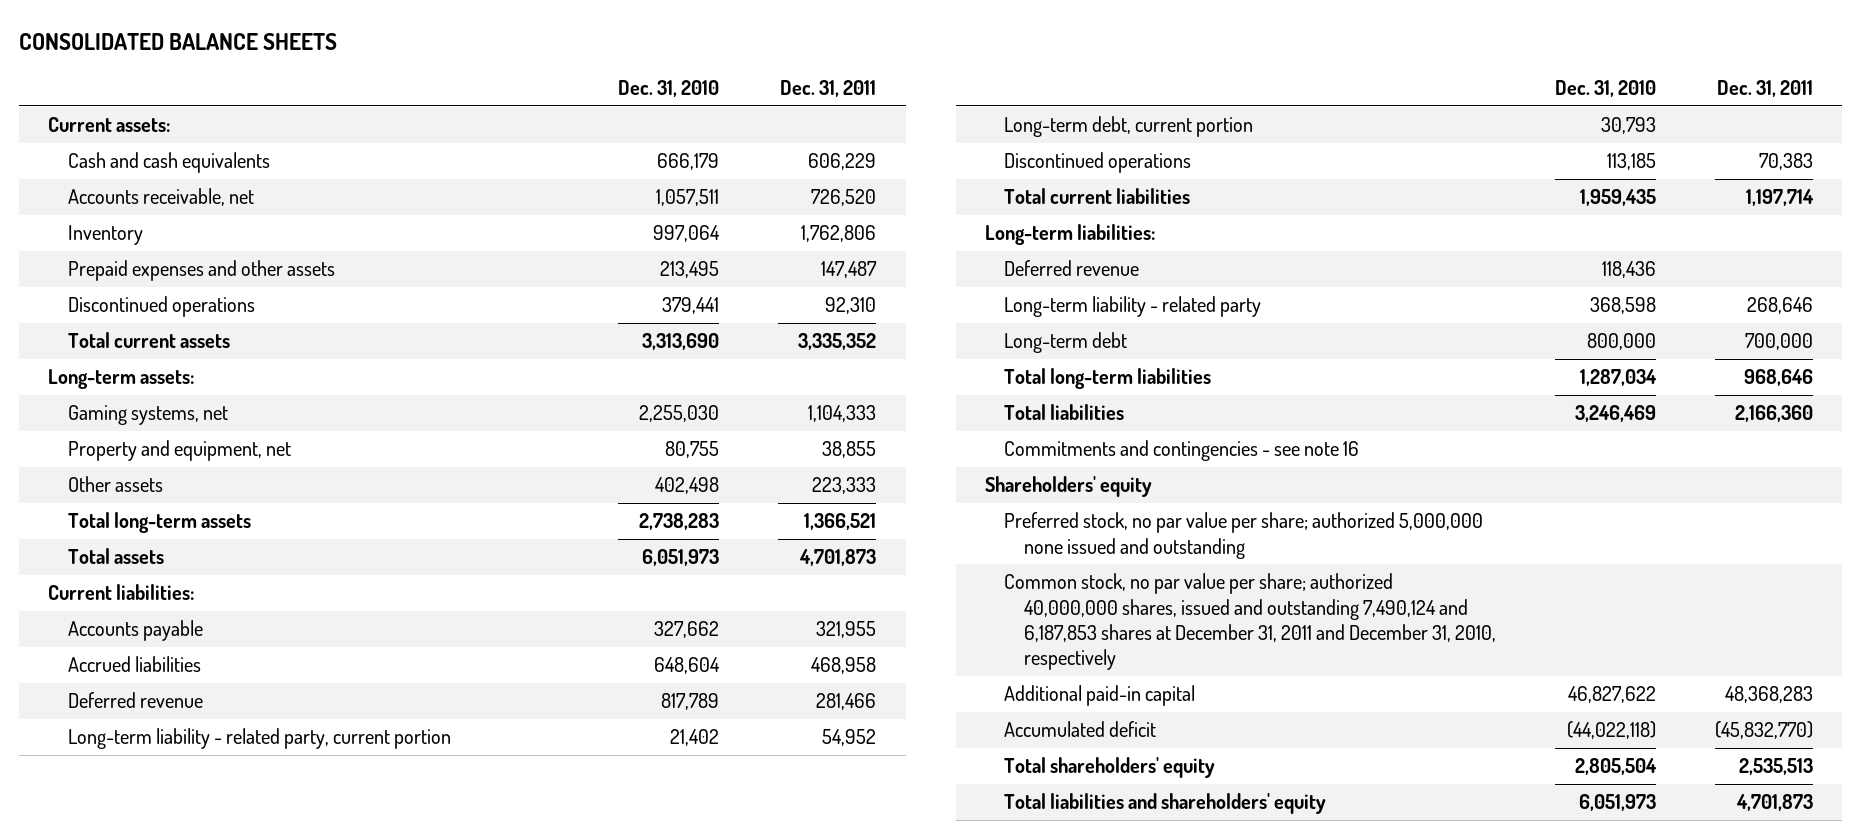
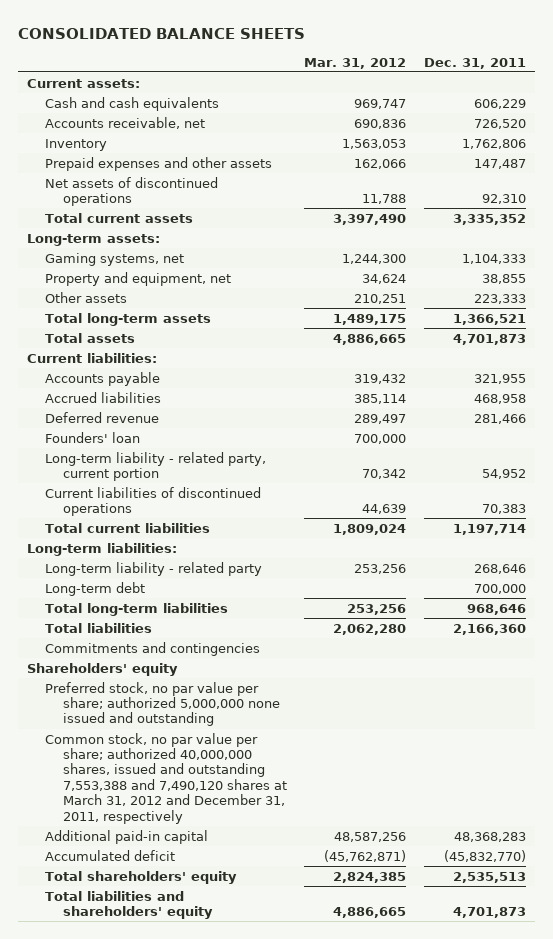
- | Dec. 31, 2010 | Dec. 31, 2011
+ | Mar. 31, 2012 | Dec. 31, 2011
- Discontinued operations | 379,441 | 92,310
+ Net assets of discontinued operations | 11,788 | 92,310
+ Founders' loan | 700,000 |
- Long-term debt, current portion | 30,793 |
- Discontinued operations | 113,185 | 70,383
+ Current liabilities of discontinued operations | 44,639 | 70,383
- Deferred revenue | 118,436 |
- Commitments and contingencies - see note 16
+ Commitments and contingencies
- Common stock, no par value per share; authorized 40,000,000 shares, issued and outstanding 7,490,124 and 6,187,853 shares at December 31, 2011 and December 31, 2010, respectively
+ Common stock, no par value per share; authorized 40,000,000 shares, issued and outstanding 7,553,388 and 7,490,120 shares at March 31, 2012 and December 31, 2011, respectively

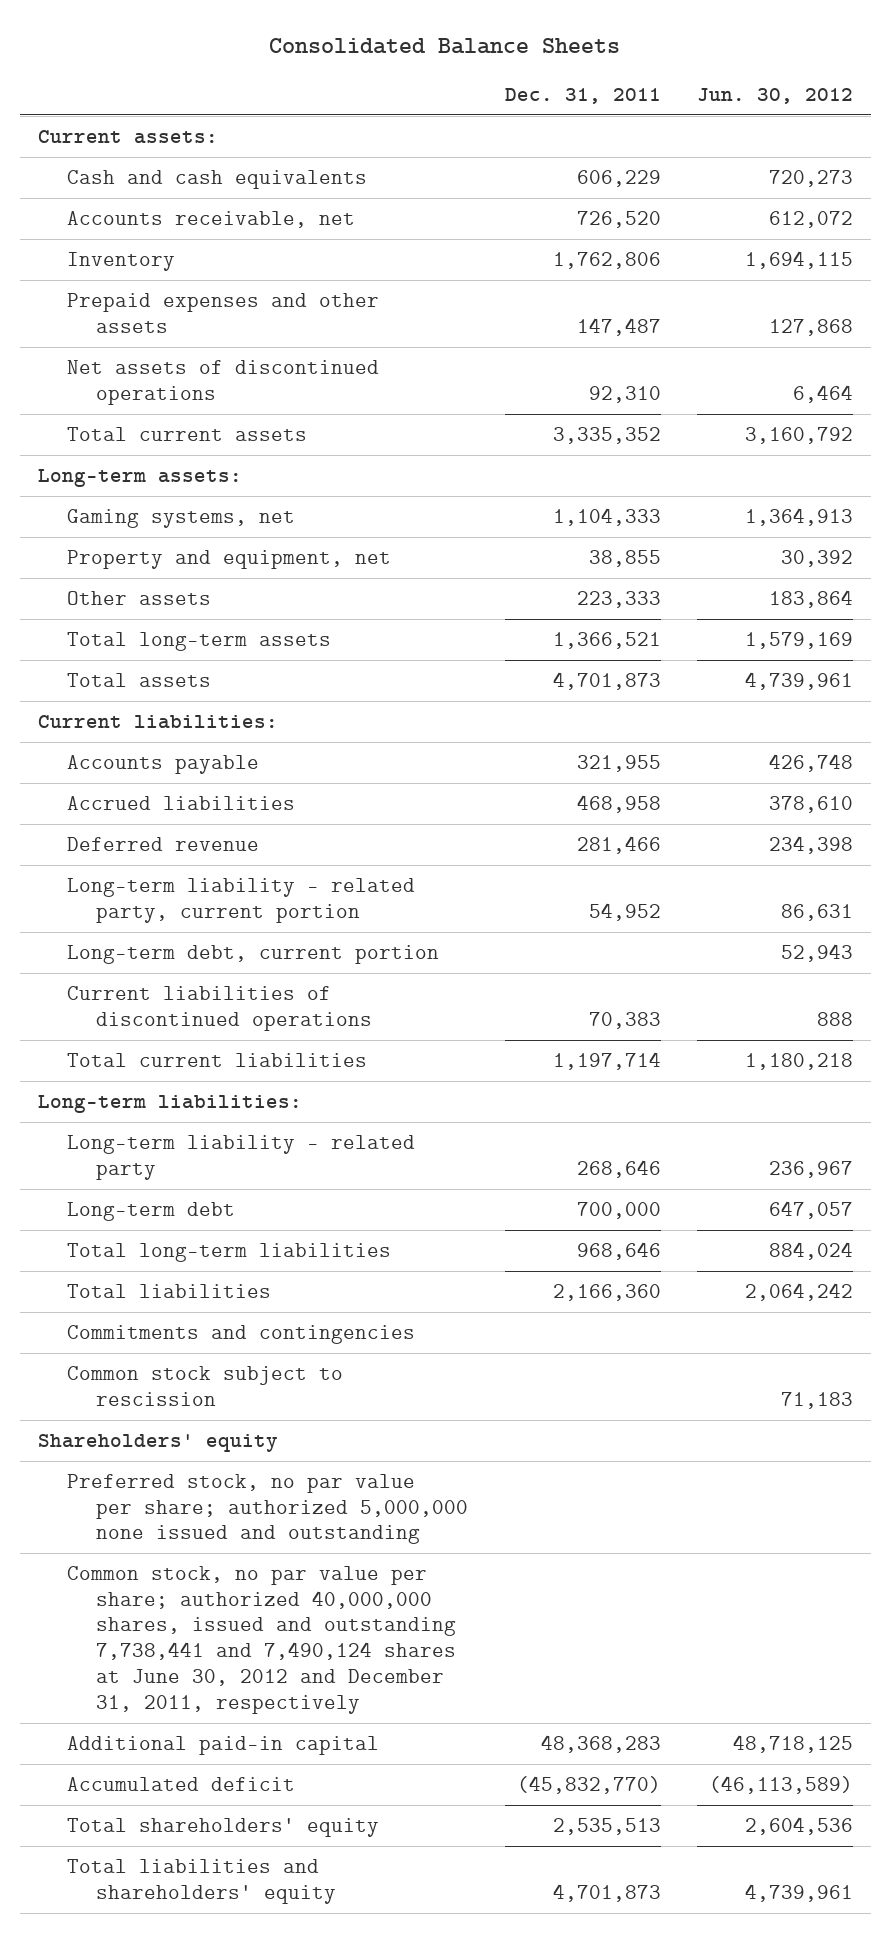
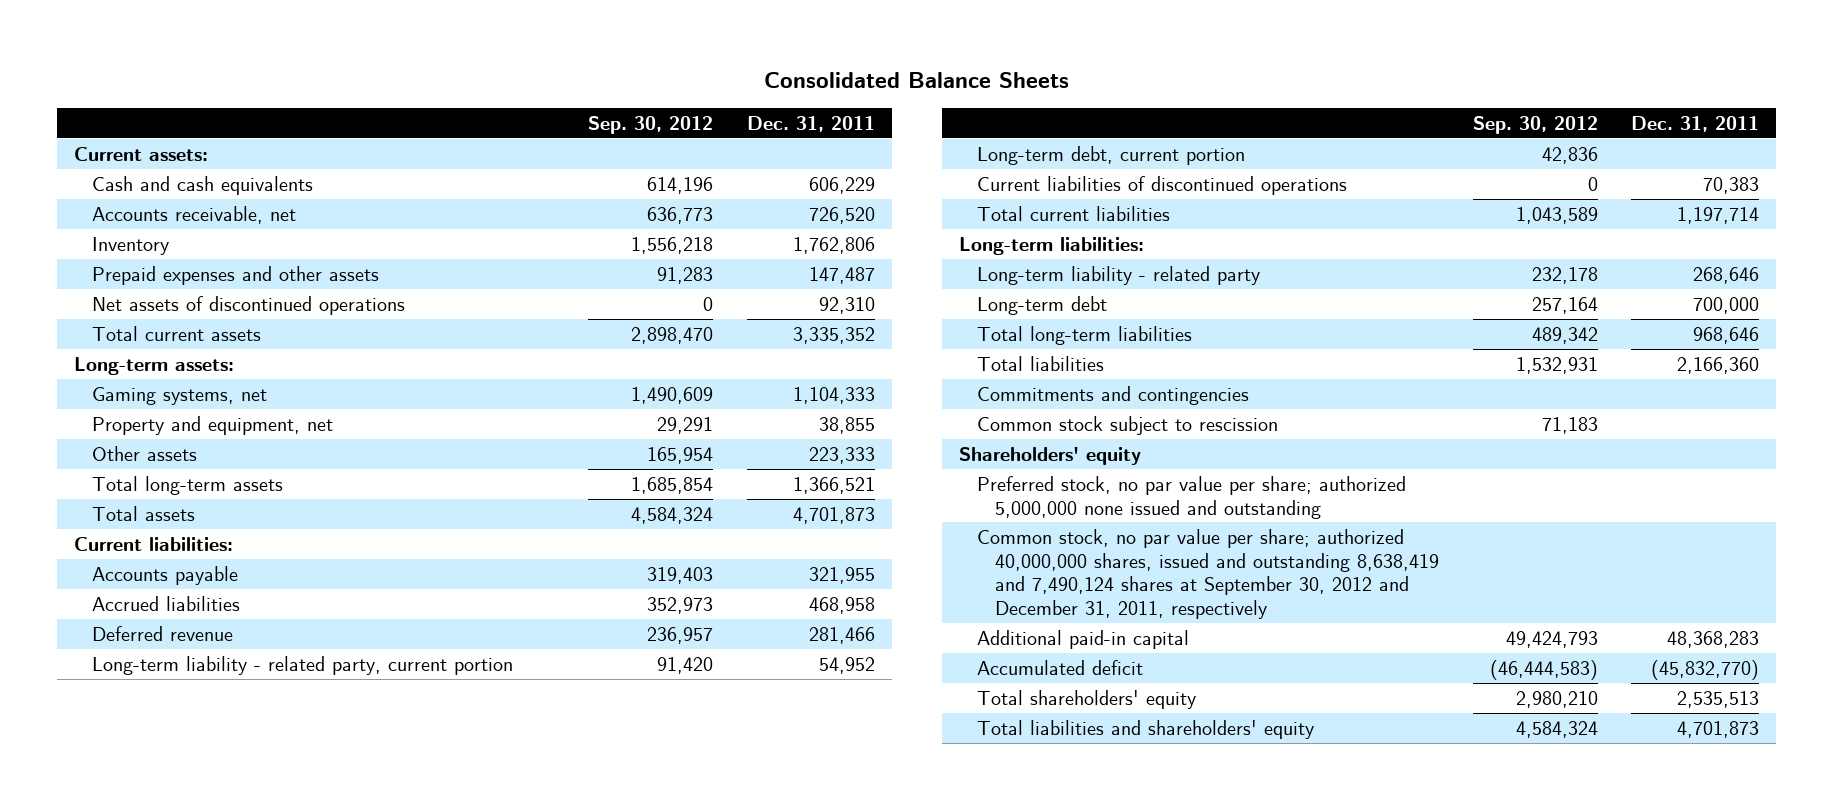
- | Dec. 31, 2011 | Jun. 30, 2012
+ | Sep. 30, 2012 | Dec. 31, 2011
- Common stock, no par value per share; authorized 40,000,000 shares, issued and outstanding 7,738,441 and 7,490,124 shares at June 30, 2012 and December 31, 2011, respectively
+ Common stock, no par value per share; authorized 40,000,000 shares, issued and outstanding 8,638,419 and 7,490,124 shares at September 30, 2012 and December 31, 2011, respectively

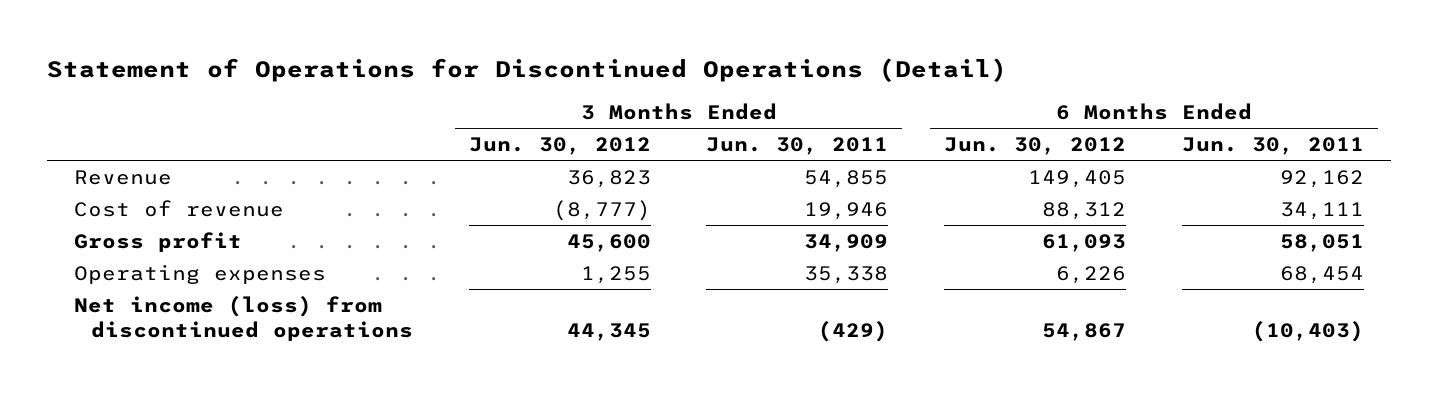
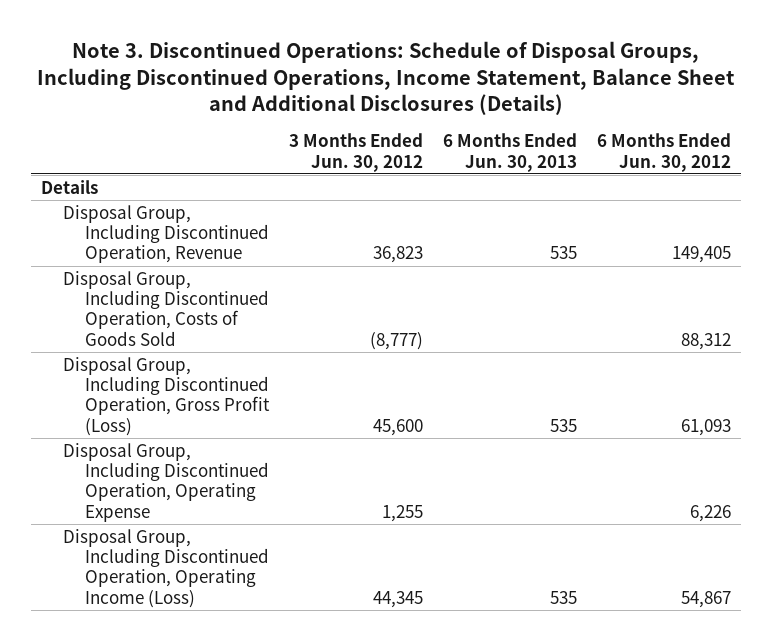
- Statement of Operations for Discontinued Operations (Detail)
+ Note 3. Discontinued Operations: Schedule of Disposal Groups, Including Discontinued Operations, Income Statement, Balance Sheet and Additional Disclosures (Details)
- | 3 Months Ended Jun. 30, 2012 | 3 Months Ended Jun. 30, 2011 | 6 Months Ended Jun. 30, 2012 | 6 Months Ended Jun. 30, 2011
+ | 3 Months Ended Jun. 30, 2012 | 6 Months Ended Jun. 30, 2013 | 6 Months Ended Jun. 30, 2012
- Revenue | 36,823 | 54,855 | 149,405 | 92,162
- Cost of revenue | (8,777) | 19,946 | 88,312 | 34,111
- Gross profit | 45,600 | 34,909 | 61,093 | 58,051
- Operating expenses | 1,255 | 35,338 | 6,226 | 68,454
- Net income (loss) from discontinued operations | 44,345 | (429) | 54,867 | (10,403)
+ Details
+ Disposal Group, Including Discontinued Operation, Revenue | 36,823 | 535 | 149,405
+ Disposal Group, Including Discontinued Operation, Costs of Goods Sold | (8,777) | | 88,312
+ Disposal Group, Including Discontinued Operation, Gross Profit (Loss) | 45,600 | 535 | 61,093
+ Disposal Group, Including Discontinued Operation, Operating Expense | 1,255 | | 6,226
+ Disposal Group, Including Discontinued Operation, Operating Income (Loss) | 44,345 | 535 | 54,867

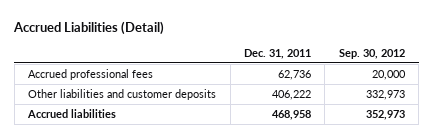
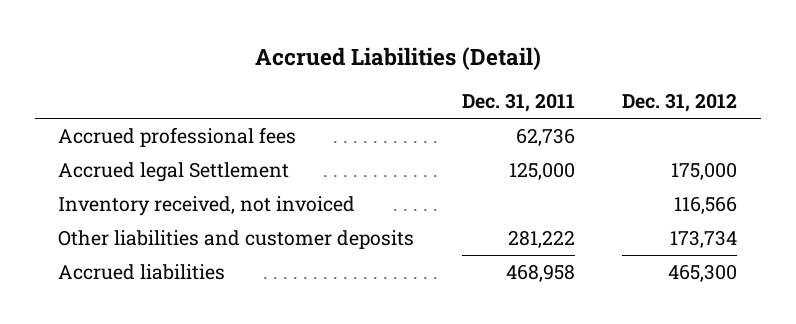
- | Dec. 31, 2011 | Sep. 30, 2012
+ | Dec. 31, 2011 | Dec. 31, 2012
- Other liabilities and customer deposits | 406,222 | 332,973
+ Accrued legal Settlement | 125,000 | 175,000
+ Inventory received, not invoiced | | 116,566
+ Other liabilities and customer deposits | 281,222 | 173,734

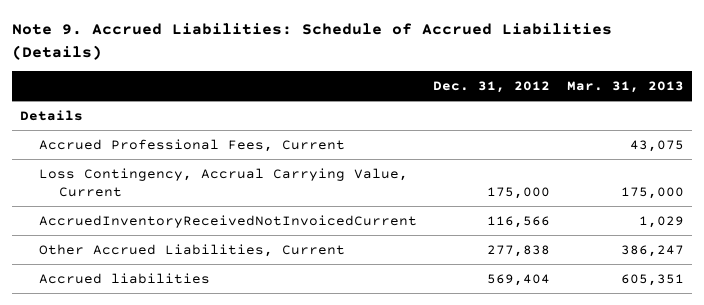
- Accrued Liabilities (Detail)
+ Note 9. Accrued Liabilities: Schedule of Accrued Liabilities (Details)
- | Dec. 31, 2011 | Dec. 31, 2012
+ | Dec. 31, 2012 | Mar. 31, 2013
- Accrued professional fees | 62,736 |
- Accrued legal Settlement | 125,000 | 175,000
- Inventory received, not invoiced | | 116,566
- Other liabilities and customer deposits | 281,222 | 173,734
- Accrued liabilities | 468,958 | 465,300
+ Details
+ Accrued Professional Fees, Current | | 43,075
+ Loss Contingency, Accrual Carrying Value, Current | 175,000 | 175,000
+ AccruedInventoryReceivedNotInvoicedCurrent | 116,566 | 1,029
+ Other Accrued Liabilities, Current | 277,838 | 386,247
+ Accrued liabilities | 569,404 | 605,351

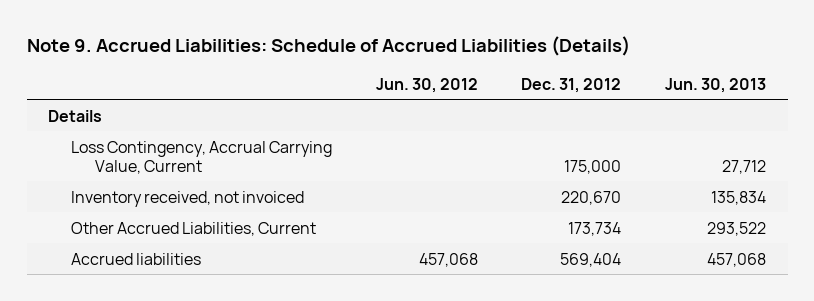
- | Dec. 31, 2012 | Mar. 31, 2013
+ | Jun. 30, 2012 | Dec. 31, 2012 | Jun. 30, 2013
- Accrued Professional Fees, Current | | 43,075
- AccruedInventoryReceivedNotInvoicedCurrent | 116,566 | 1,029
- Other Accrued Liabilities, Current | 277,838 | 386,247
+ Inventory received, not invoiced | | 220,670 | 135,834
+ Other Accrued Liabilities, Current | | 173,734 | 293,522

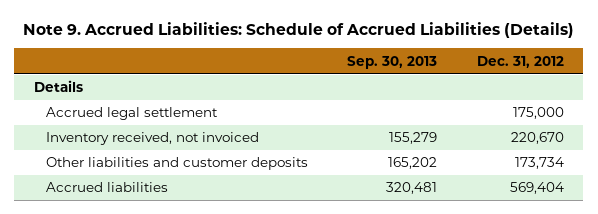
- | Jun. 30, 2012 | Dec. 31, 2012 | Jun. 30, 2013
+ | Sep. 30, 2013 | Dec. 31, 2012
- Loss Contingency, Accrual Carrying Value, Current | | 175,000 | 27,712
+ Accrued legal settlement | | 175,000
- Other Accrued Liabilities, Current | | 173,734 | 293,522
+ Other liabilities and customer deposits | 165,202 | 173,734

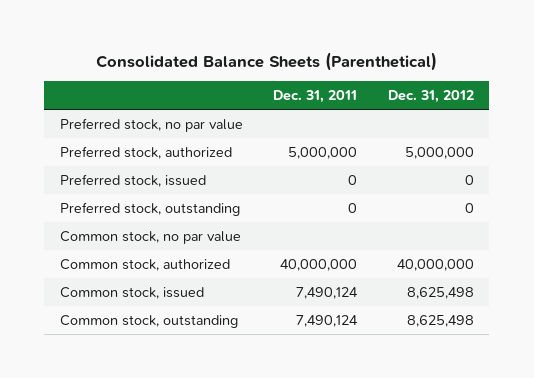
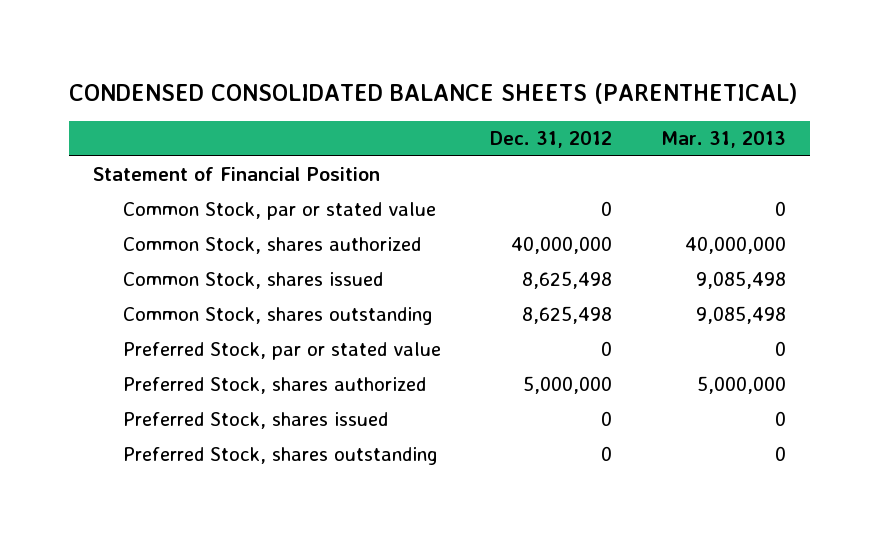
- Consolidated Balance Sheets (Parenthetical)
+ CONDENSED CONSOLIDATED BALANCE SHEETS (PARENTHETICAL)
- | Dec. 31, 2011 | Dec. 31, 2012
+ | Dec. 31, 2012 | Mar. 31, 2013
- Preferred stock, no par value
- Preferred stock, authorized | 5,000,000 | 5,000,000
- Preferred stock, issued | 0 | 0
- Preferred stock, outstanding | 0 | 0
- Common stock, no par value
- Common stock, authorized | 40,000,000 | 40,000,000
- Common stock, issued | 7,490,124 | 8,625,498
- Common stock, outstanding | 7,490,124 | 8,625,498
+ Statement of Financial Position
+ Common Stock, par or stated value | 0 | 0
+ Common Stock, shares authorized | 40,000,000 | 40,000,000
+ Common Stock, shares issued | 8,625,498 | 9,085,498
+ Common Stock, shares outstanding | 8,625,498 | 9,085,498
+ Preferred Stock, par or stated value | 0 | 0
+ Preferred Stock, shares authorized | 5,000,000 | 5,000,000
+ Preferred Stock, shares issued | 0 | 0
+ Preferred Stock, shares outstanding | 0 | 0

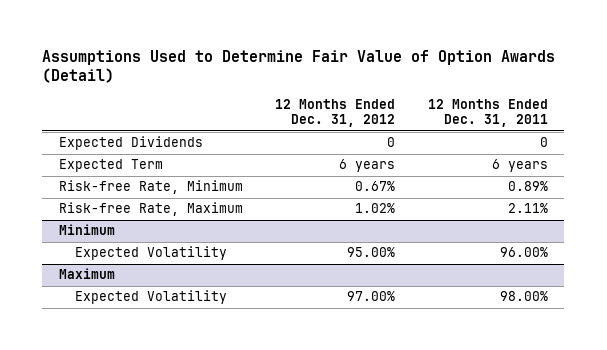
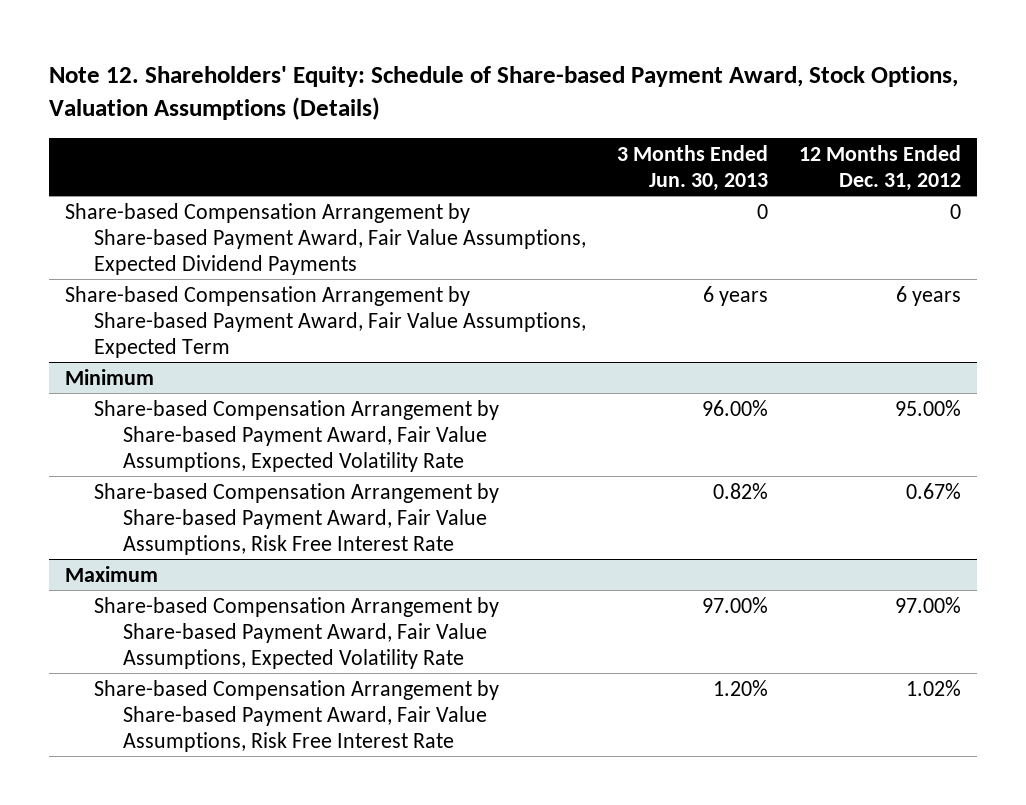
- Assumptions Used to Determine Fair Value of Option Awards (Detail)
+ Note 12. Shareholders' Equity: Schedule of Share-based Payment Award, Stock Options, Valuation Assumptions (Details)
- | 12 Months Ended Dec. 31, 2012 | 12 Months Ended Dec. 31, 2011
+ | 3 Months Ended Jun. 30, 2013 | 12 Months Ended Dec. 31, 2012
- Expected Dividends | 0 | 0
- Expected Term | 6 years | 6 years
- Risk-free Rate, Minimum | 0.67% | 0.89%
- Risk-free Rate, Maximum | 1.02% | 2.11%
+ Share-based Compensation Arrangement by Share-based Payment Award, Fair Value Assumptions, Expected Dividend Payments | 0 | 0
+ Share-based Compensation Arrangement by Share-based Payment Award, Fair Value Assumptions, Expected Term | 6 years | 6 years
@ Minimum
- Expected Volatility | 95.00% | 96.00%
+ Share-based Compensation Arrangement by Share-based Payment Award, Fair Value Assumptions, Expected Volatility Rate | 96.00% | 95.00%
+ Share-based Compensation Arrangement by Share-based Payment Award, Fair Value Assumptions, Risk Free Interest Rate | 0.82% | 0.67%
@ Maximum
- Expected Volatility | 97.00% | 98.00%
+ Share-based Compensation Arrangement by Share-based Payment Award, Fair Value Assumptions, Expected Volatility Rate | 97.00% | 97.00%
+ Share-based Compensation Arrangement by Share-based Payment Award, Fair Value Assumptions, Risk Free Interest Rate | 1.20% | 1.02%

